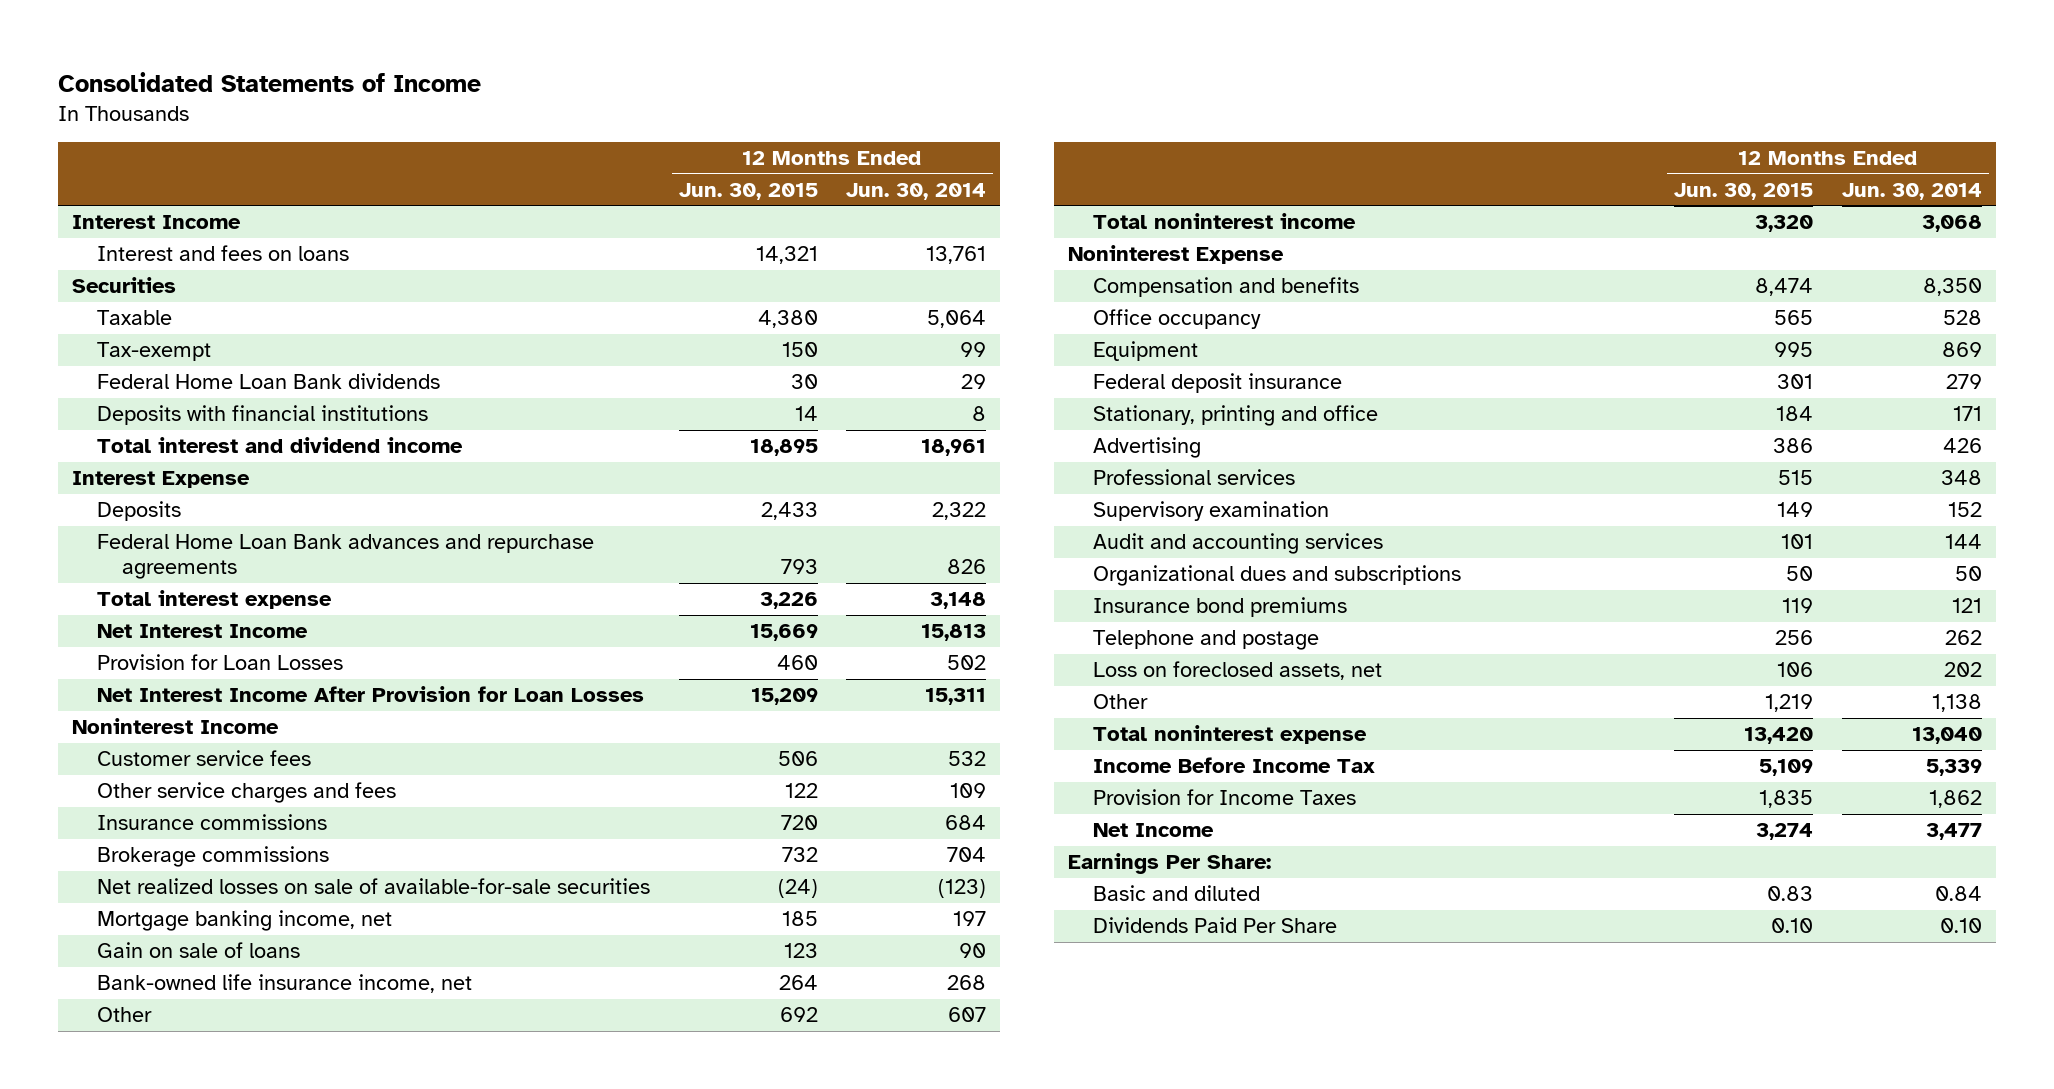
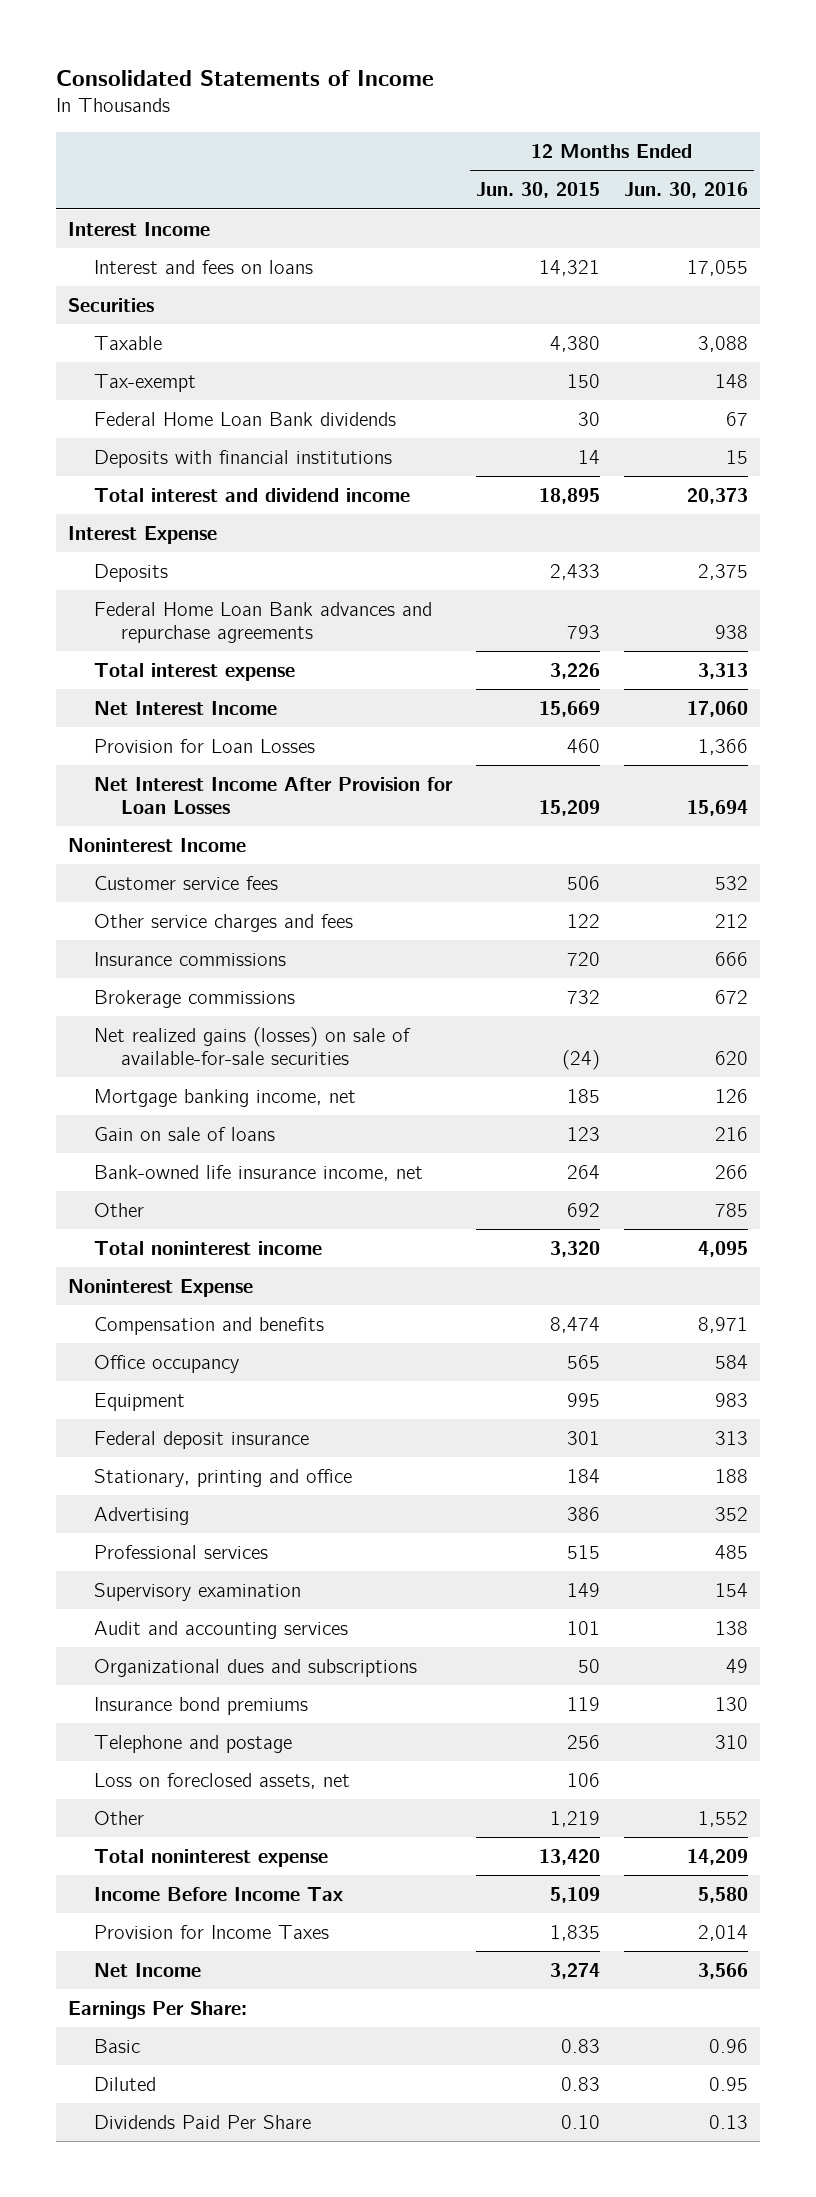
- | 12 Months Ended Jun. 30, 2015 | 12 Months Ended Jun. 30, 2014
+ | 12 Months Ended Jun. 30, 2015 | 12 Months Ended Jun. 30, 2016
- Net realized losses on sale of available-for-sale securities | (24) | (123)
+ Net realized gains (losses) on sale of available-for-sale securities | (24) | 620
- Basic and diluted | 0.83 | 0.84
+ Basic | 0.83 | 0.96
+ Diluted | 0.83 | 0.95

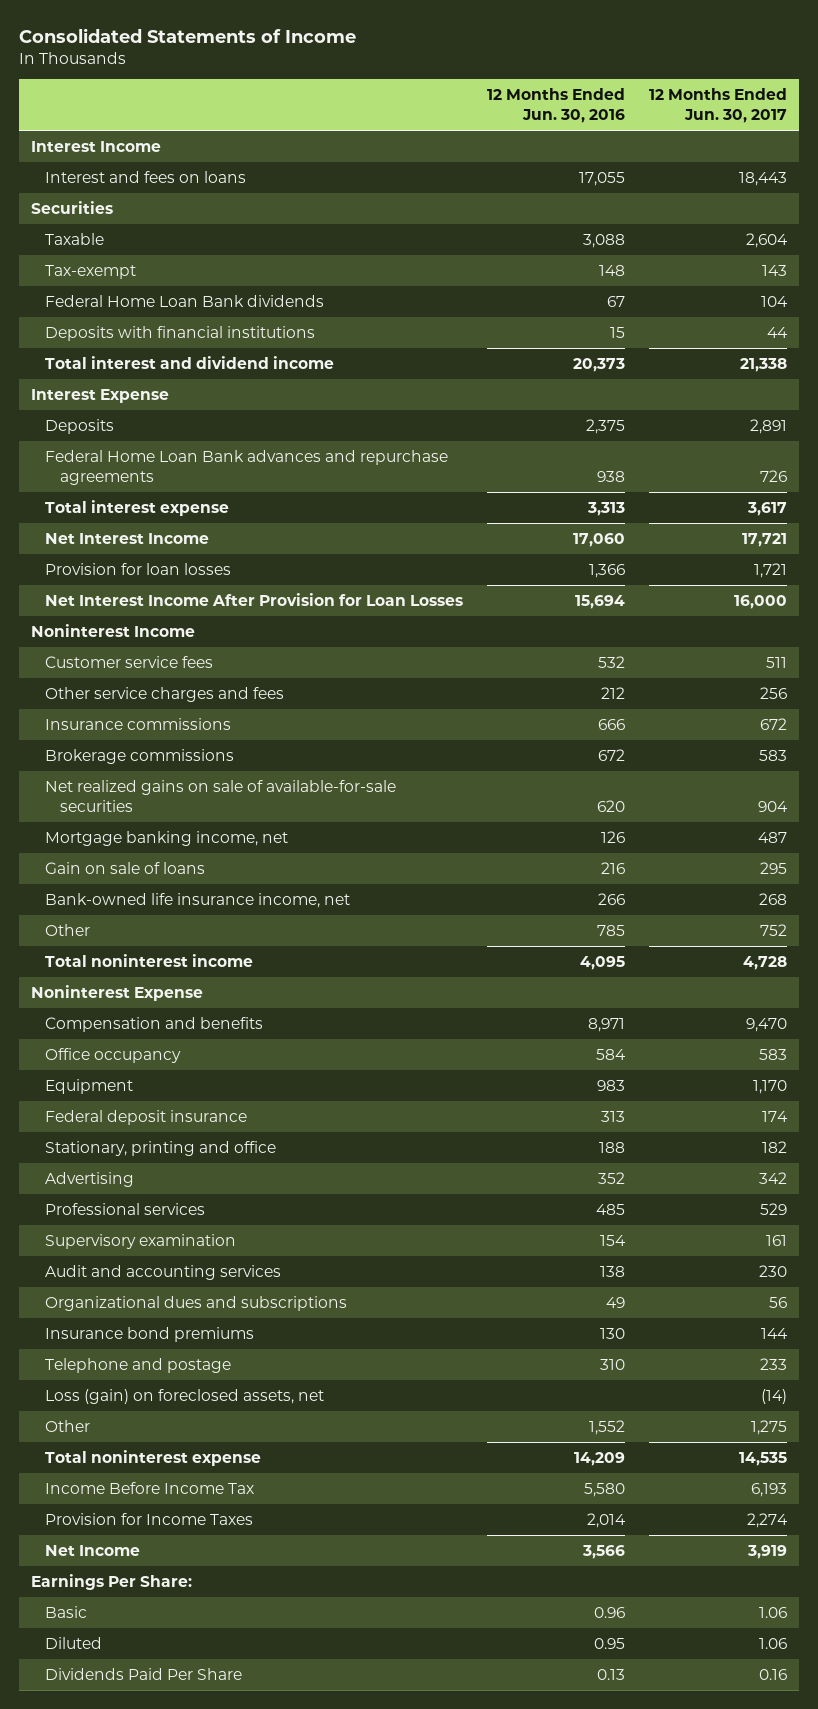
- | 12 Months Ended Jun. 30, 2015 | 12 Months Ended Jun. 30, 2016
+ | 12 Months Ended Jun. 30, 2016 | 12 Months Ended Jun. 30, 2017
- Provision for Loan Losses | 460 | 1,366
+ Provision for loan losses | 1,366 | 1,721
- Net realized gains (losses) on sale of available-for-sale securities | (24) | 620
+ Net realized gains on sale of available-for-sale securities | 620 | 904
- Loss on foreclosed assets, net | 106 |
+ Loss (gain) on foreclosed assets, net | | (14)

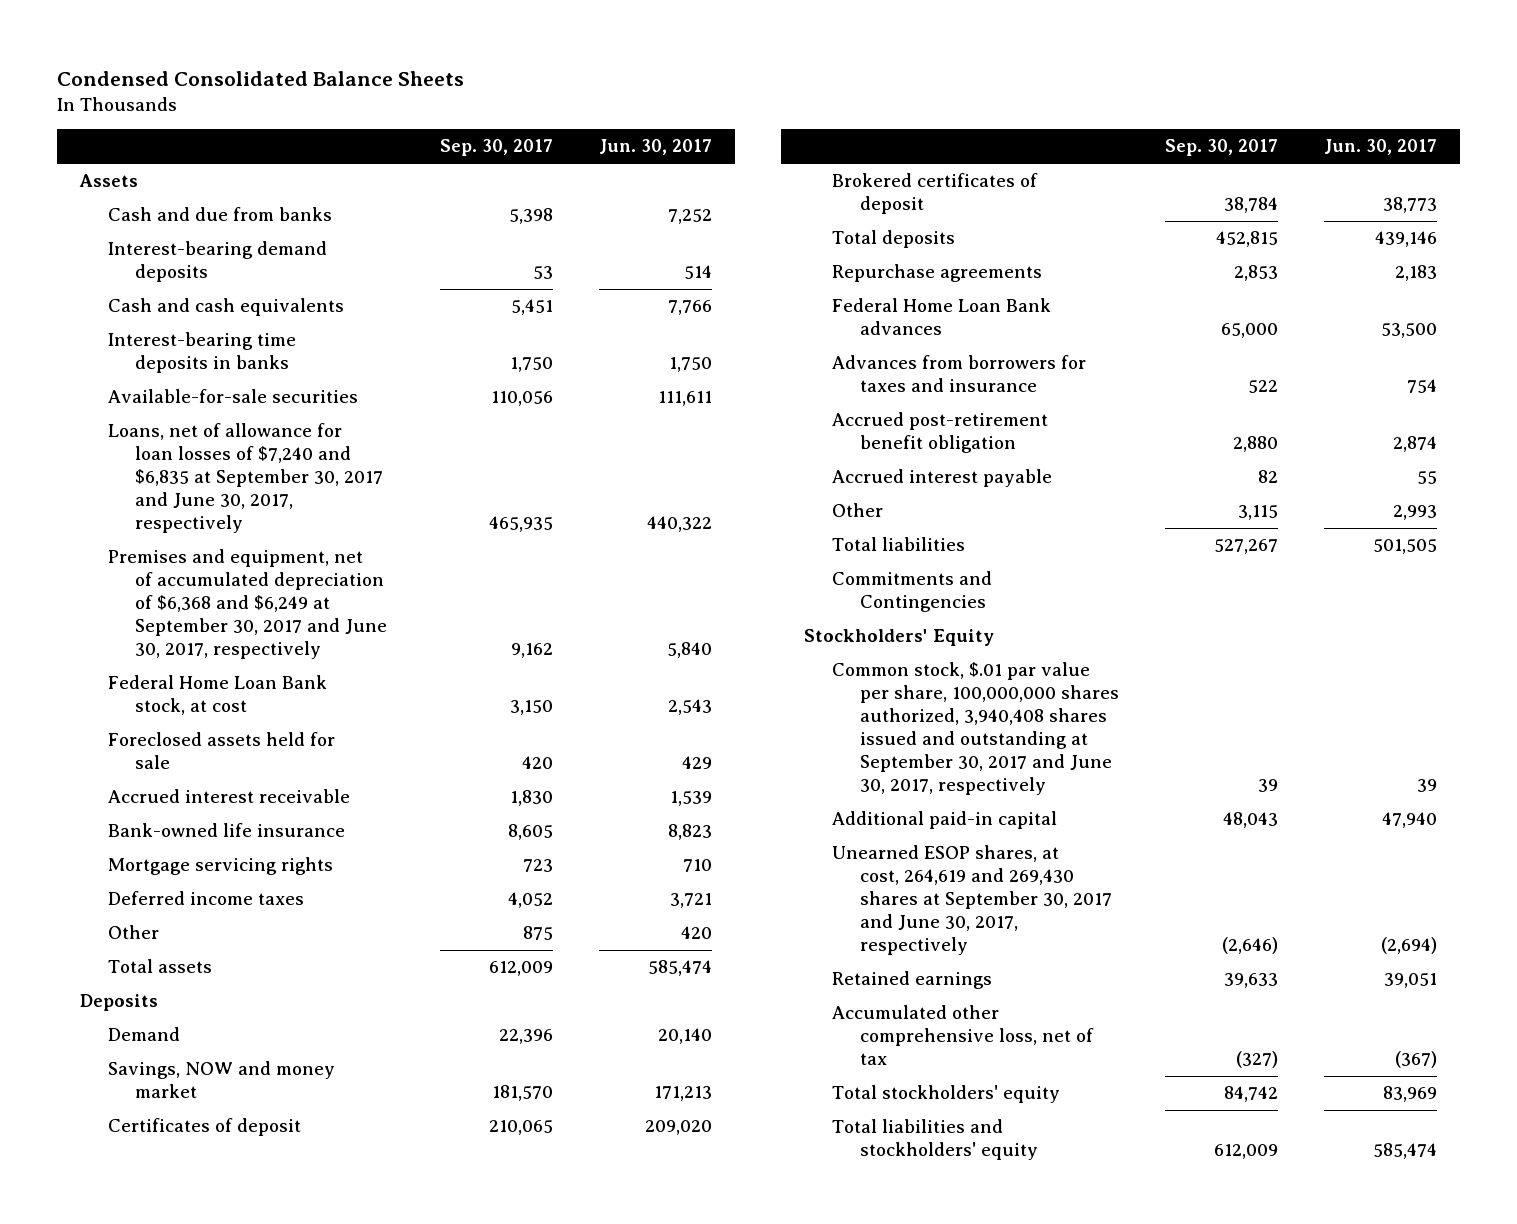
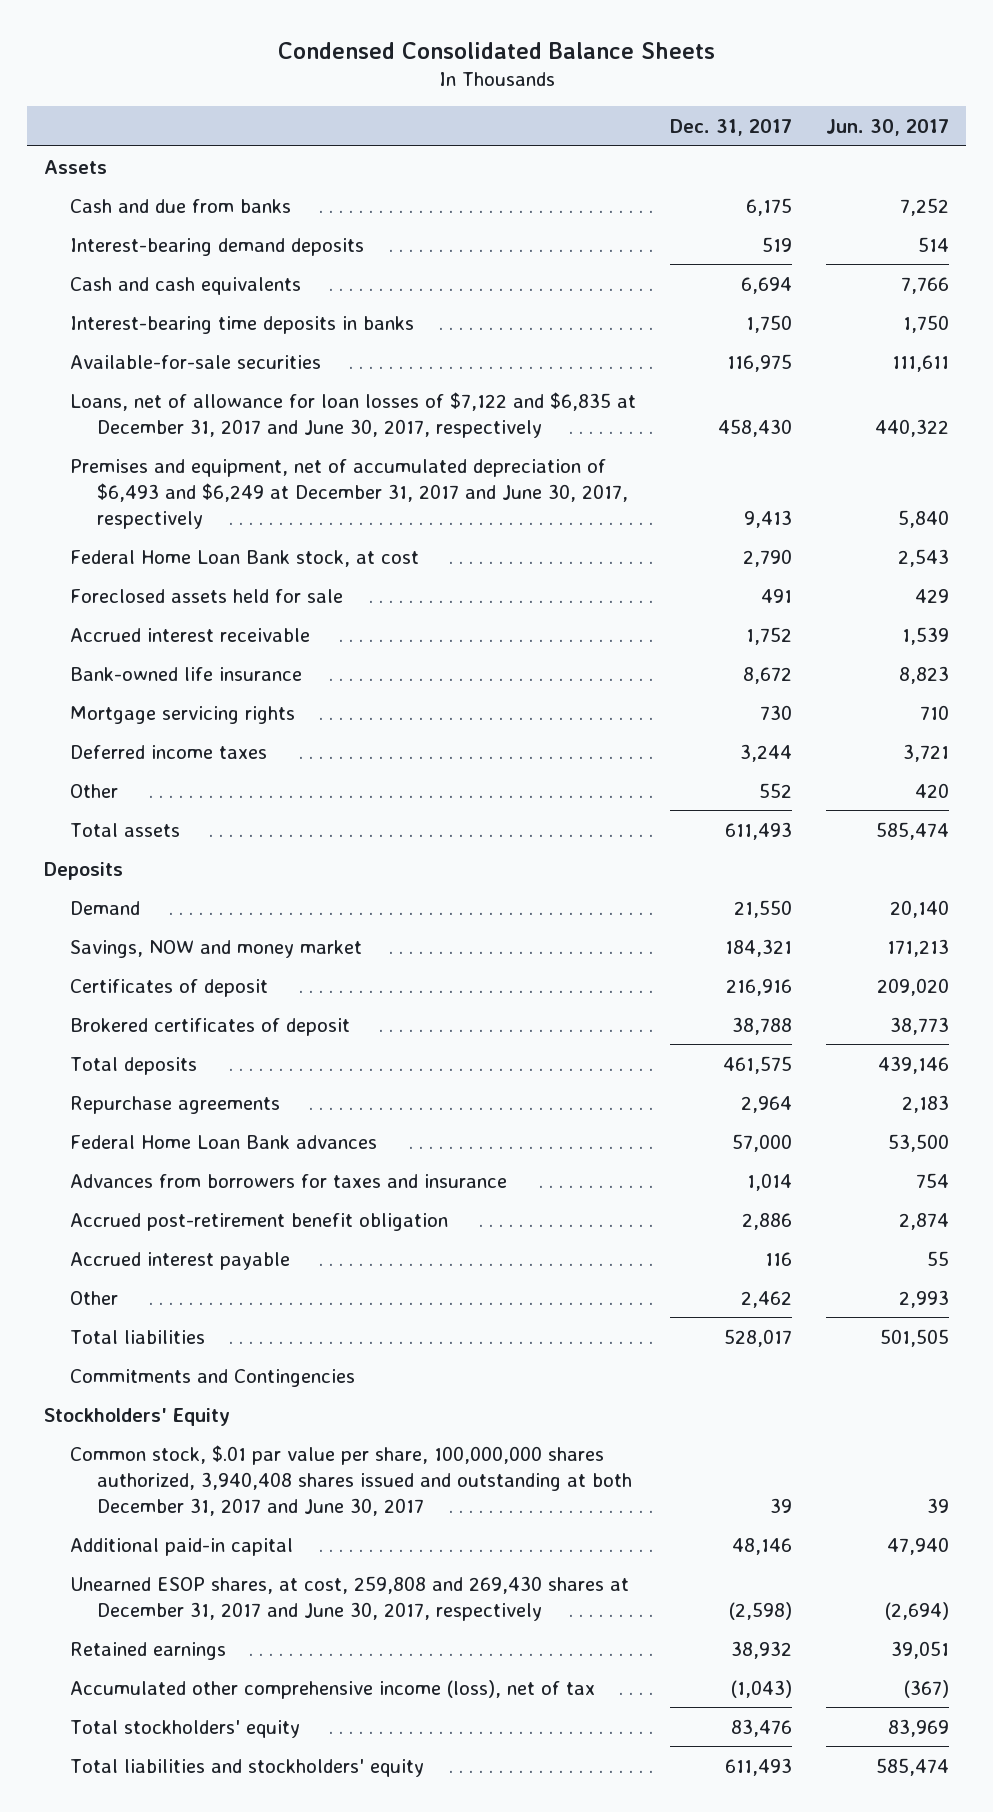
- | Sep. 30, 2017 | Jun. 30, 2017
+ | Dec. 31, 2017 | Jun. 30, 2017
- Loans, net of allowance for loan losses of $7,240 and $6,835 at September 30, 2017 and June 30, 2017, respectively | 465,935 | 440,322
- Premises and equipment, net of accumulated depreciation of $6,368 and $6,249 at September 30, 2017 and June 30, 2017, respectively | 9,162 | 5,840
+ Loans, net of allowance for loan losses of $7,122 and $6,835 at December 31, 2017 and June 30, 2017, respectively | 458,430 | 440,322
+ Premises and equipment, net of accumulated depreciation of $6,493 and $6,249 at December 31, 2017 and June 30, 2017, respectively | 9,413 | 5,840
- Common stock, $.01 par value per share, 100,000,000 shares authorized, 3,940,408 shares issued and outstanding at September 30, 2017 and June 30, 2017, respectively | 39 | 39
+ Common stock, $.01 par value per share, 100,000,000 shares authorized, 3,940,408 shares issued and outstanding at both December 31, 2017 and June 30, 2017 | 39 | 39
- Unearned ESOP shares, at cost, 264,619 and 269,430 shares at September 30, 2017 and June 30, 2017, respectively | (2,646) | (2,694)
+ Unearned ESOP shares, at cost, 259,808 and 269,430 shares at December 31, 2017 and June 30, 2017, respectively | (2,598) | (2,694)
- Accumulated other comprehensive loss, net of tax | (327) | (367)
+ Accumulated other comprehensive income (loss), net of tax | (1,043) | (367)

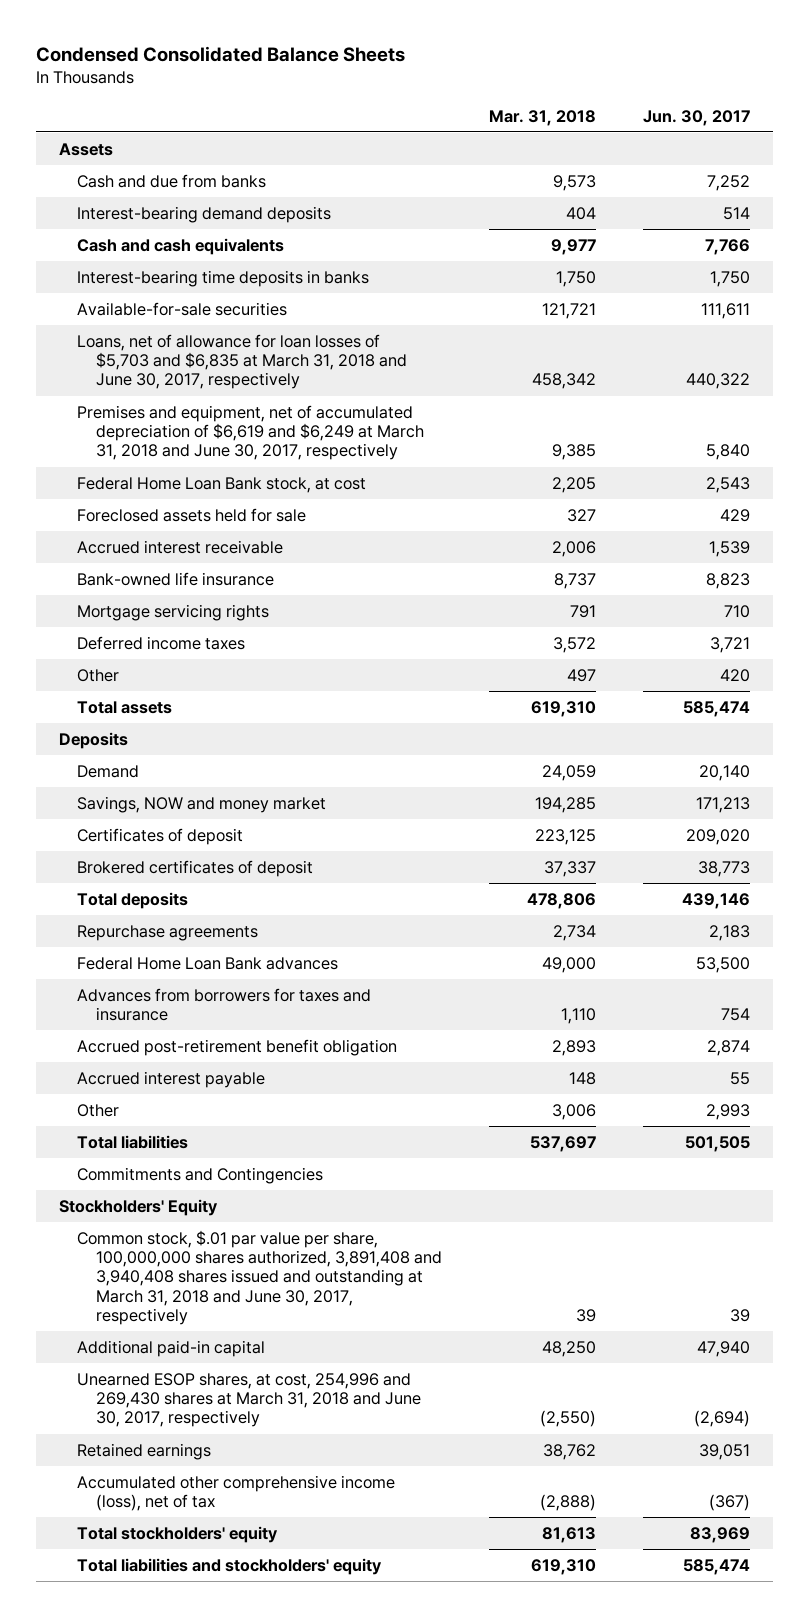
- | Dec. 31, 2017 | Jun. 30, 2017
+ | Mar. 31, 2018 | Jun. 30, 2017
- Loans, net of allowance for loan losses of $7,122 and $6,835 at December 31, 2017 and June 30, 2017, respectively | 458,430 | 440,322
- Premises and equipment, net of accumulated depreciation of $6,493 and $6,249 at December 31, 2017 and June 30, 2017, respectively | 9,413 | 5,840
+ Loans, net of allowance for loan losses of $5,703 and $6,835 at March 31, 2018 and June 30, 2017, respectively | 458,342 | 440,322
+ Premises and equipment, net of accumulated depreciation of $6,619 and $6,249 at March 31, 2018 and June 30, 2017, respectively | 9,385 | 5,840
- Common stock, $.01 par value per share, 100,000,000 shares authorized, 3,940,408 shares issued and outstanding at both December 31, 2017 and June 30, 2017 | 39 | 39
+ Common stock, $.01 par value per share, 100,000,000 shares authorized, 3,891,408 and 3,940,408 shares issued and outstanding at March 31, 2018 and June 30, 2017, respectively | 39 | 39
- Unearned ESOP shares, at cost, 259,808 and 269,430 shares at December 31, 2017 and June 30, 2017, respectively | (2,598) | (2,694)
+ Unearned ESOP shares, at cost, 254,996 and 269,430 shares at March 31, 2018 and June 30, 2017, respectively | (2,550) | (2,694)

